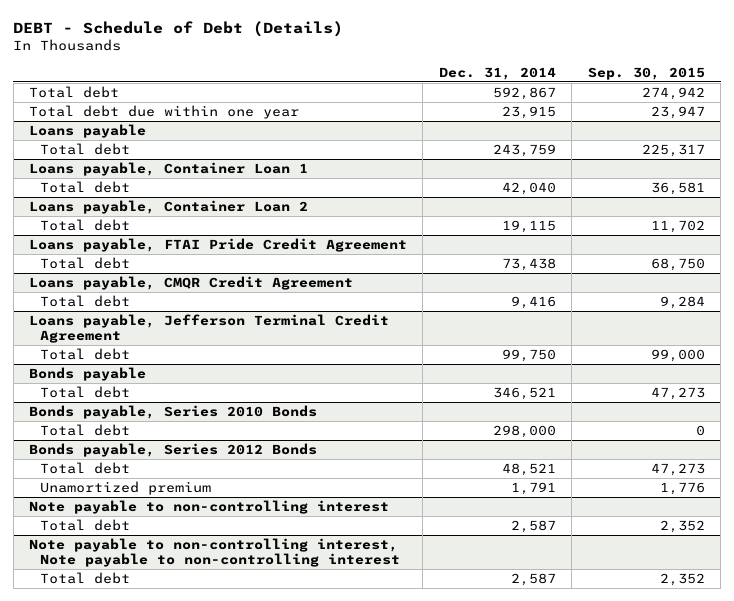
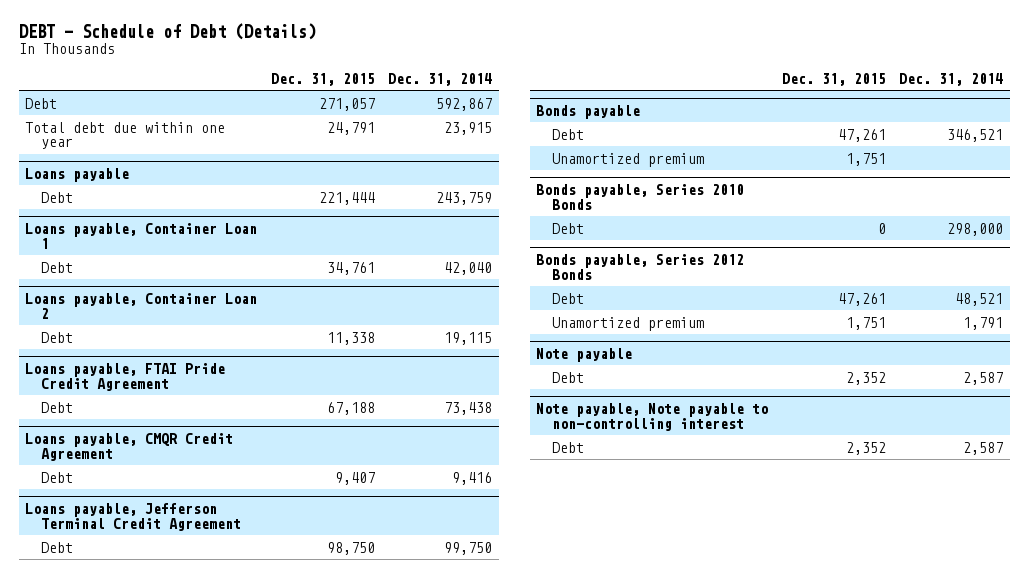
- | Dec. 31, 2014 | Sep. 30, 2015
+ | Dec. 31, 2015 | Dec. 31, 2014
- Total debt | 592,867 | 274,942
+ Debt | 271,057 | 592,867
@ Loans payable
- Total debt | 243,759 | 225,317
+ Debt | 221,444 | 243,759
@ Loans payable, Container Loan 1
- Total debt | 42,040 | 36,581
+ Debt | 34,761 | 42,040
@ Loans payable, Container Loan 2
- Total debt | 19,115 | 11,702
+ Debt | 11,338 | 19,115
@ Loans payable, FTAI Pride Credit Agreement
- Total debt | 73,438 | 68,750
+ Debt | 67,188 | 73,438
@ Loans payable, CMQR Credit Agreement
- Total debt | 9,416 | 9,284
+ Debt | 9,407 | 9,416
@ Loans payable, Jefferson Terminal Credit Agreement
- Total debt | 99,750 | 99,000
+ Debt | 98,750 | 99,750
@ Bonds payable
- Total debt | 346,521 | 47,273
+ Debt | 47,261 | 346,521
+ Unamortized premium | 1,751 |
@ Bonds payable, Series 2010 Bonds
- Total debt | 298,000 | 0
+ Debt | 0 | 298,000
@ Bonds payable, Series 2012 Bonds
- Total debt | 48,521 | 47,273
+ Debt | 47,261 | 48,521
- Note payable to non-controlling interest
- Total debt | 2,587 | 2,352
- Note payable to non-controlling interest, Note payable to non-controlling interest
- Total debt | 2,587 | 2,352
+ Note payable
+ Debt | 2,352 | 2,587
+ Note payable, Note payable to non-controlling interest
+ Debt | 2,352 | 2,587

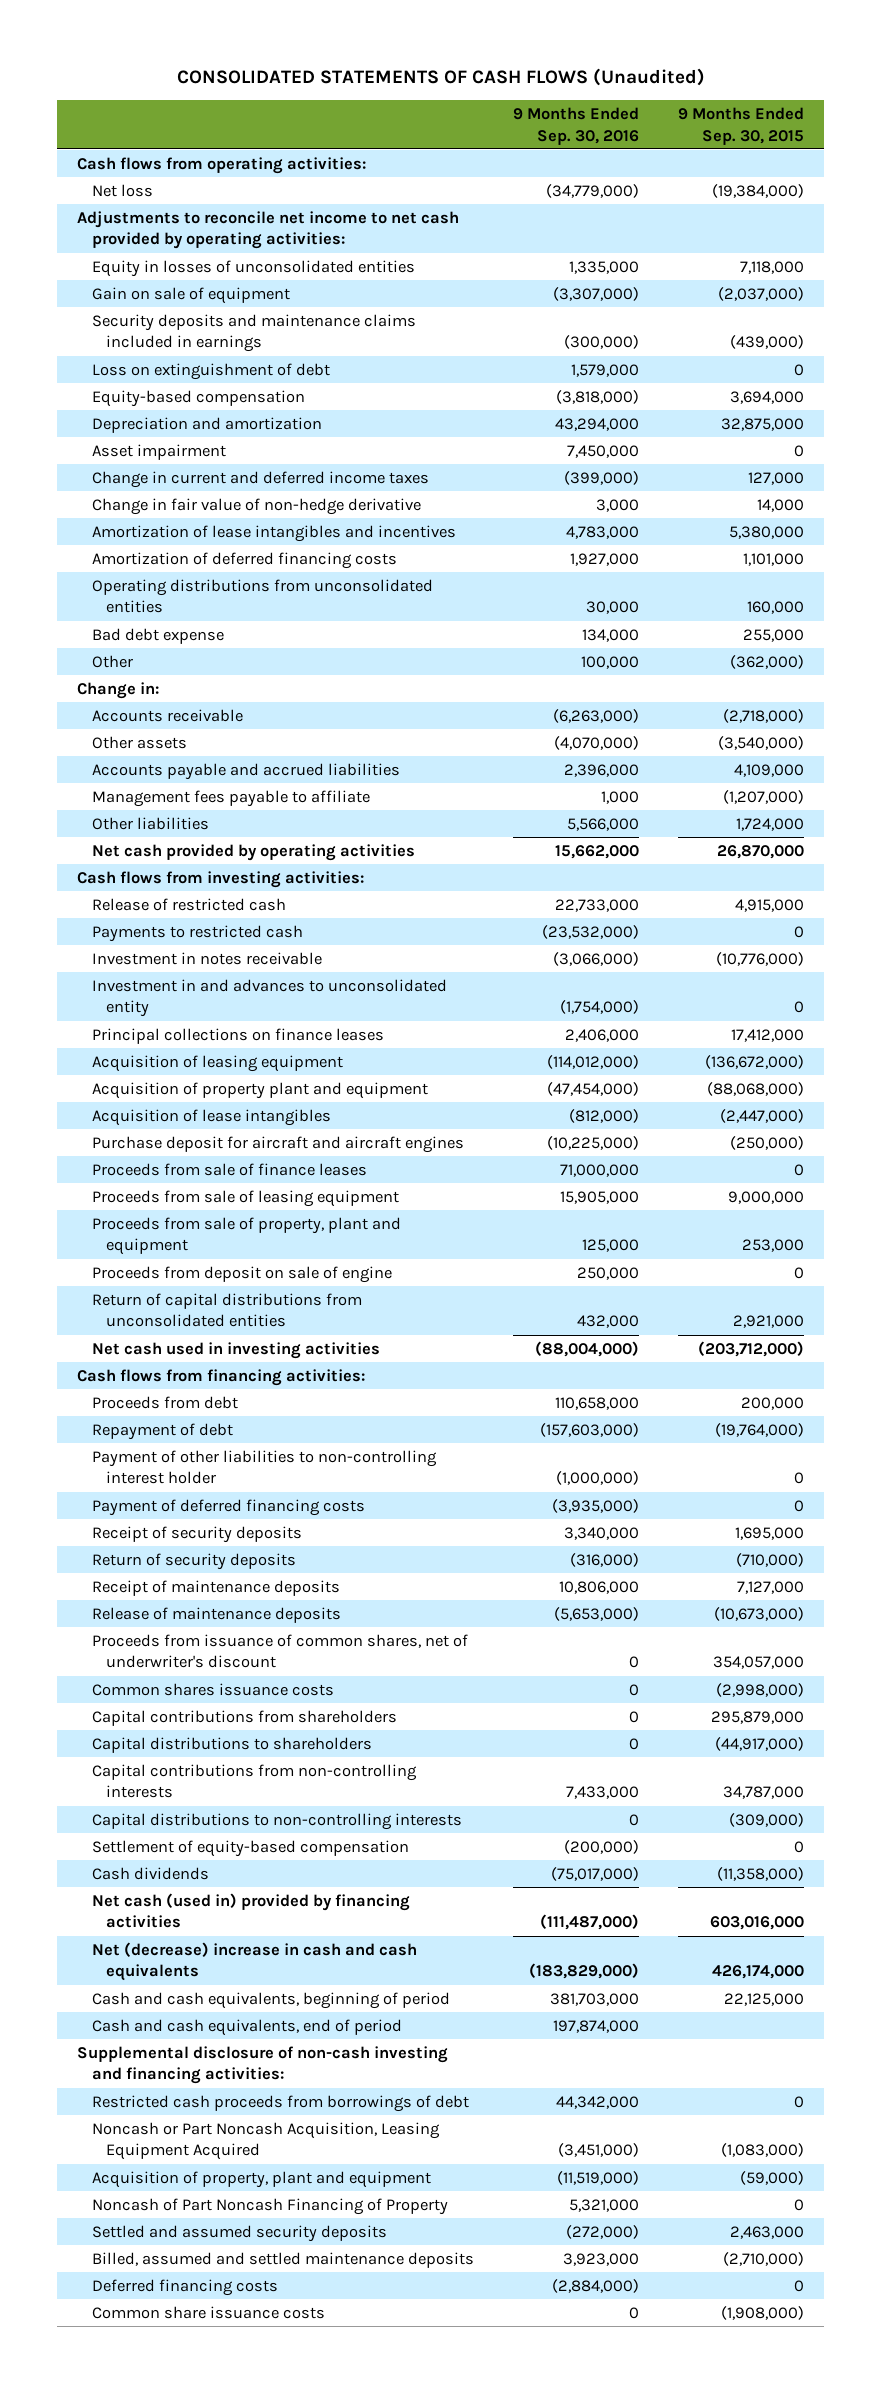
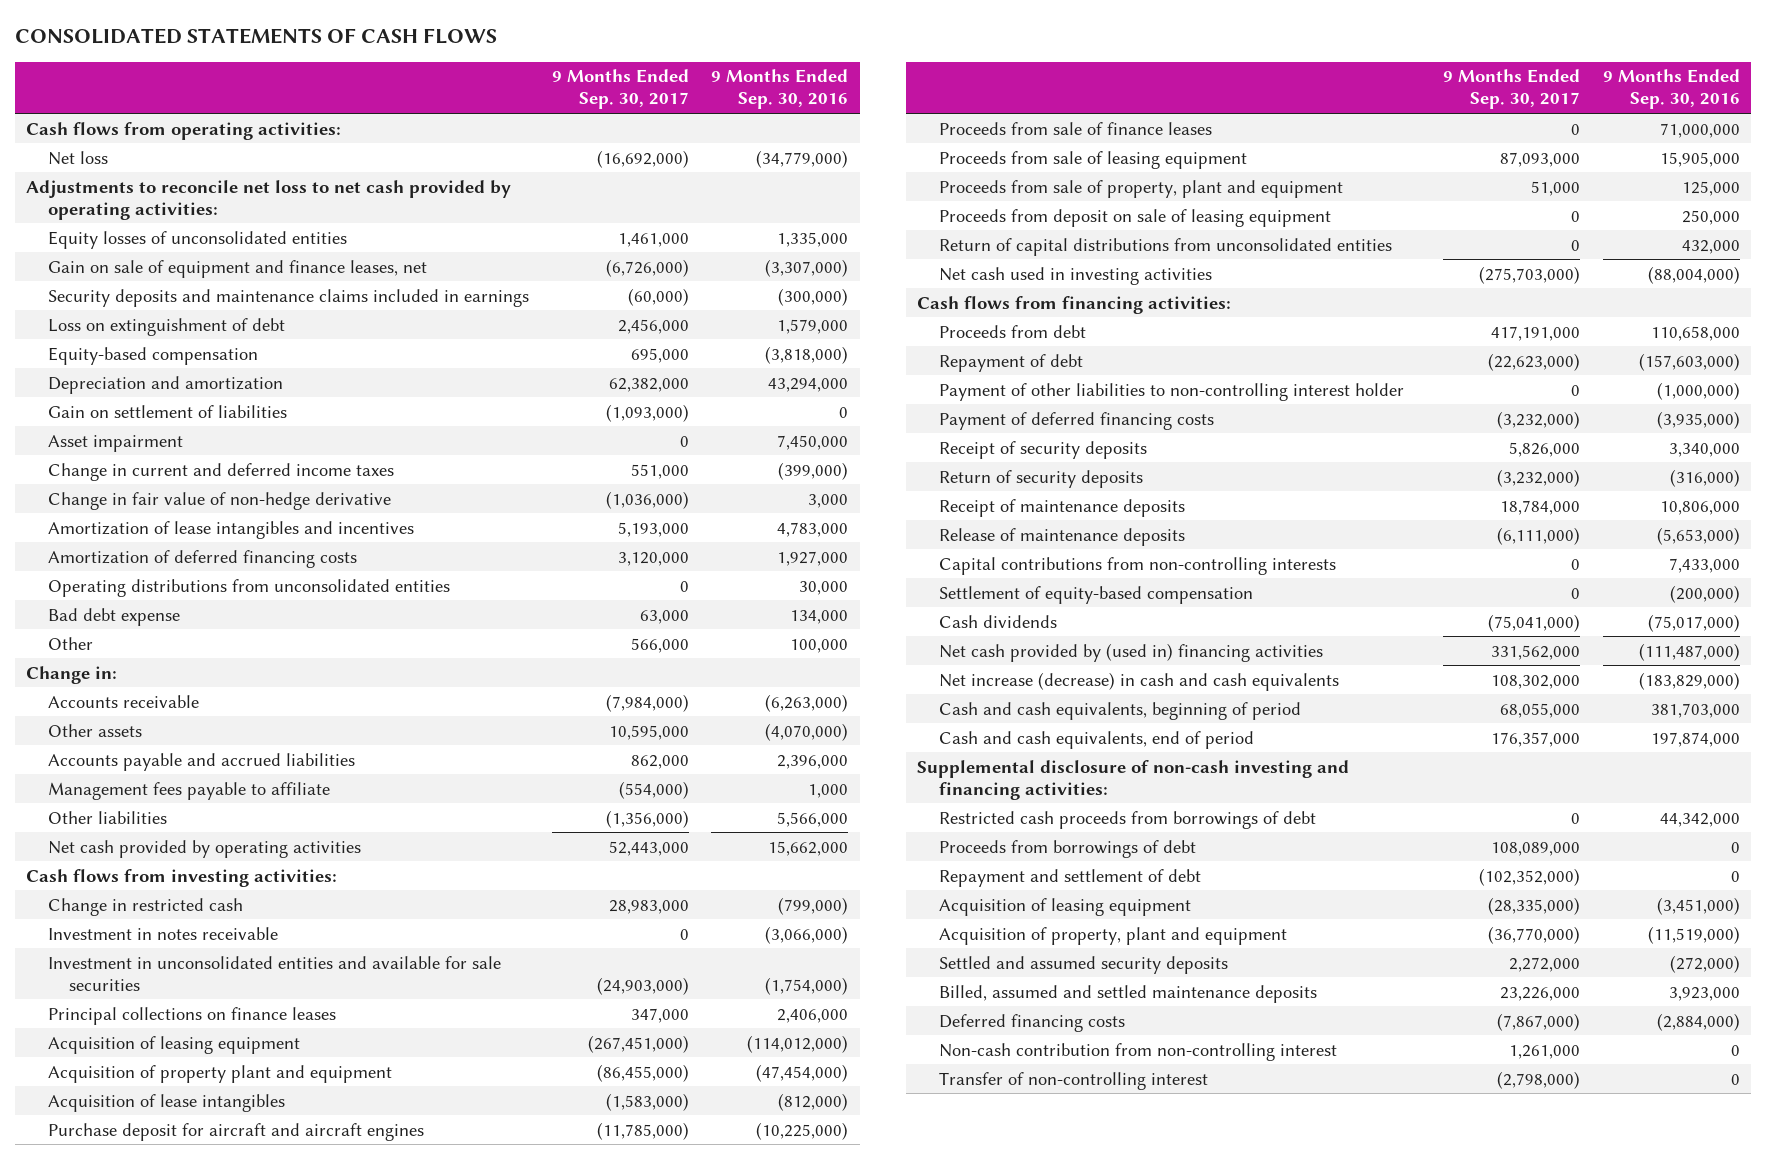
- CONSOLIDATED STATEMENTS OF CASH FLOWS (Unaudited)
+ CONSOLIDATED STATEMENTS OF CASH FLOWS
- | 9 Months Ended Sep. 30, 2016 | 9 Months Ended Sep. 30, 2015
+ | 9 Months Ended Sep. 30, 2017 | 9 Months Ended Sep. 30, 2016
- Adjustments to reconcile net income to net cash provided by operating activities:
- Equity in losses of unconsolidated entities | 1,335,000 | 7,118,000
- Gain on sale of equipment | (3,307,000) | (2,037,000)
+ Adjustments to reconcile net loss to net cash provided by operating activities:
+ Equity losses of unconsolidated entities | 1,461,000 | 1,335,000
+ Gain on sale of equipment and finance leases, net | (6,726,000) | (3,307,000)
+ Gain on settlement of liabilities | (1,093,000) | 0
- Release of restricted cash | 22,733,000 | 4,915,000
- Payments to restricted cash | (23,532,000) | 0
+ Change in restricted cash | 28,983,000 | (799,000)
- Investment in and advances to unconsolidated entity | (1,754,000) | 0
+ Investment in unconsolidated entities and available for sale securities | (24,903,000) | (1,754,000)
- Proceeds from deposit on sale of engine | 250,000 | 0
+ Proceeds from deposit on sale of leasing equipment | 0 | 250,000
- Proceeds from issuance of common shares, net of underwriter's discount | 0 | 354,057,000
- Common shares issuance costs | 0 | (2,998,000)
- Capital contributions from shareholders | 0 | 295,879,000
- Capital distributions to shareholders | 0 | (44,917,000)
- Capital distributions to non-controlling interests | 0 | (309,000)
- Net cash (used in) provided by financing activities | (111,487,000) | 603,016,000
- Net (decrease) increase in cash and cash equivalents | (183,829,000) | 426,174,000
+ Net cash provided by (used in) financing activities | 331,562,000 | (111,487,000)
+ Net increase (decrease) in cash and cash equivalents | 108,302,000 | (183,829,000)
- Noncash or Part Noncash Acquisition, Leasing Equipment Acquired | (3,451,000) | (1,083,000)
+ Proceeds from borrowings of debt | 108,089,000 | 0
+ Repayment and settlement of debt | (102,352,000) | 0
+ Acquisition of leasing equipment | (28,335,000) | (3,451,000)
- Noncash of Part Noncash Financing of Property | 5,321,000 | 0
- Common share issuance costs | 0 | (1,908,000)
+ Non-cash contribution from non-controlling interest | 1,261,000 | 0
+ Transfer of non-controlling interest | (2,798,000) | 0

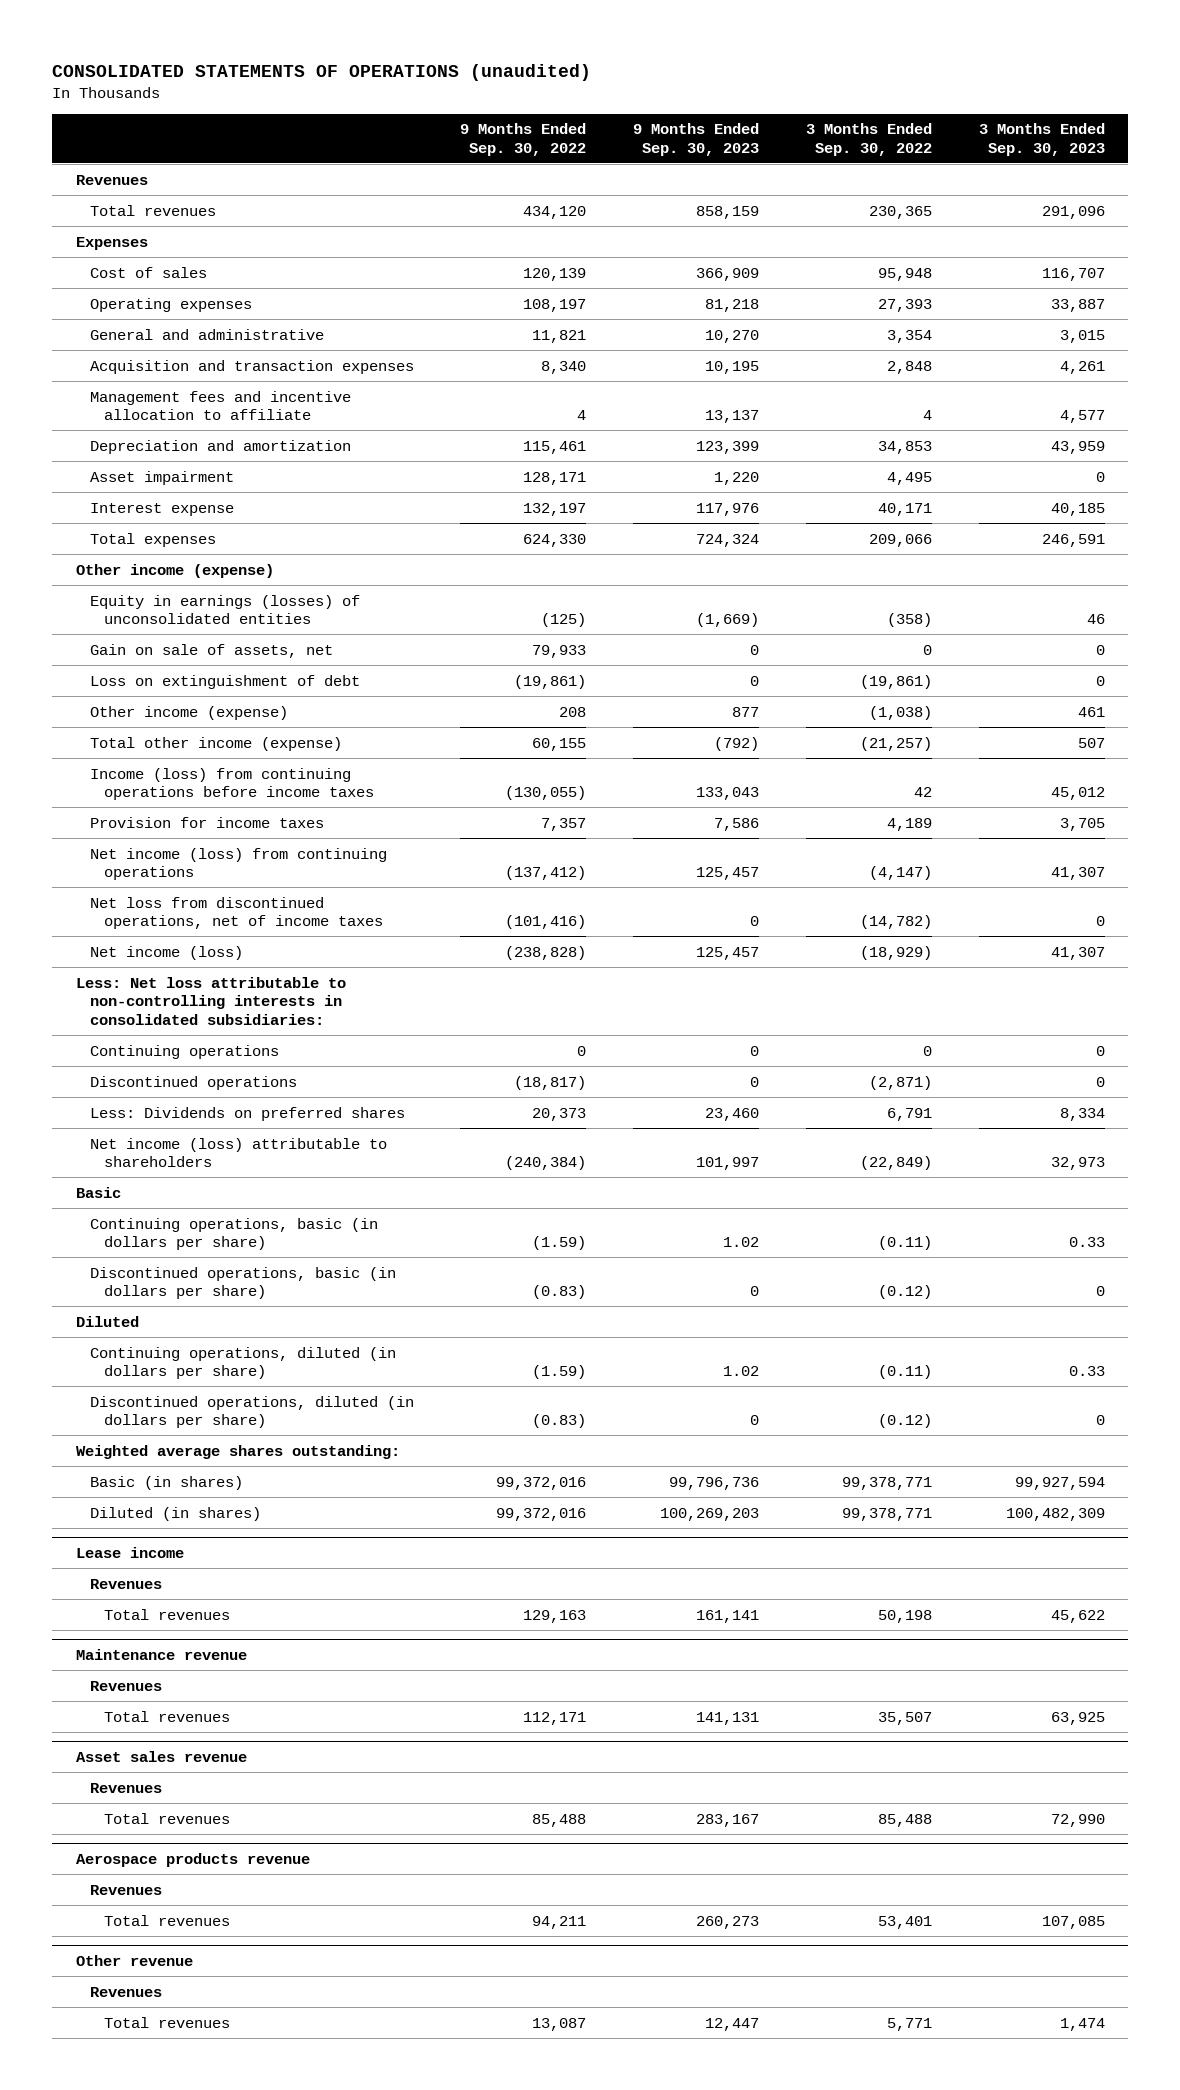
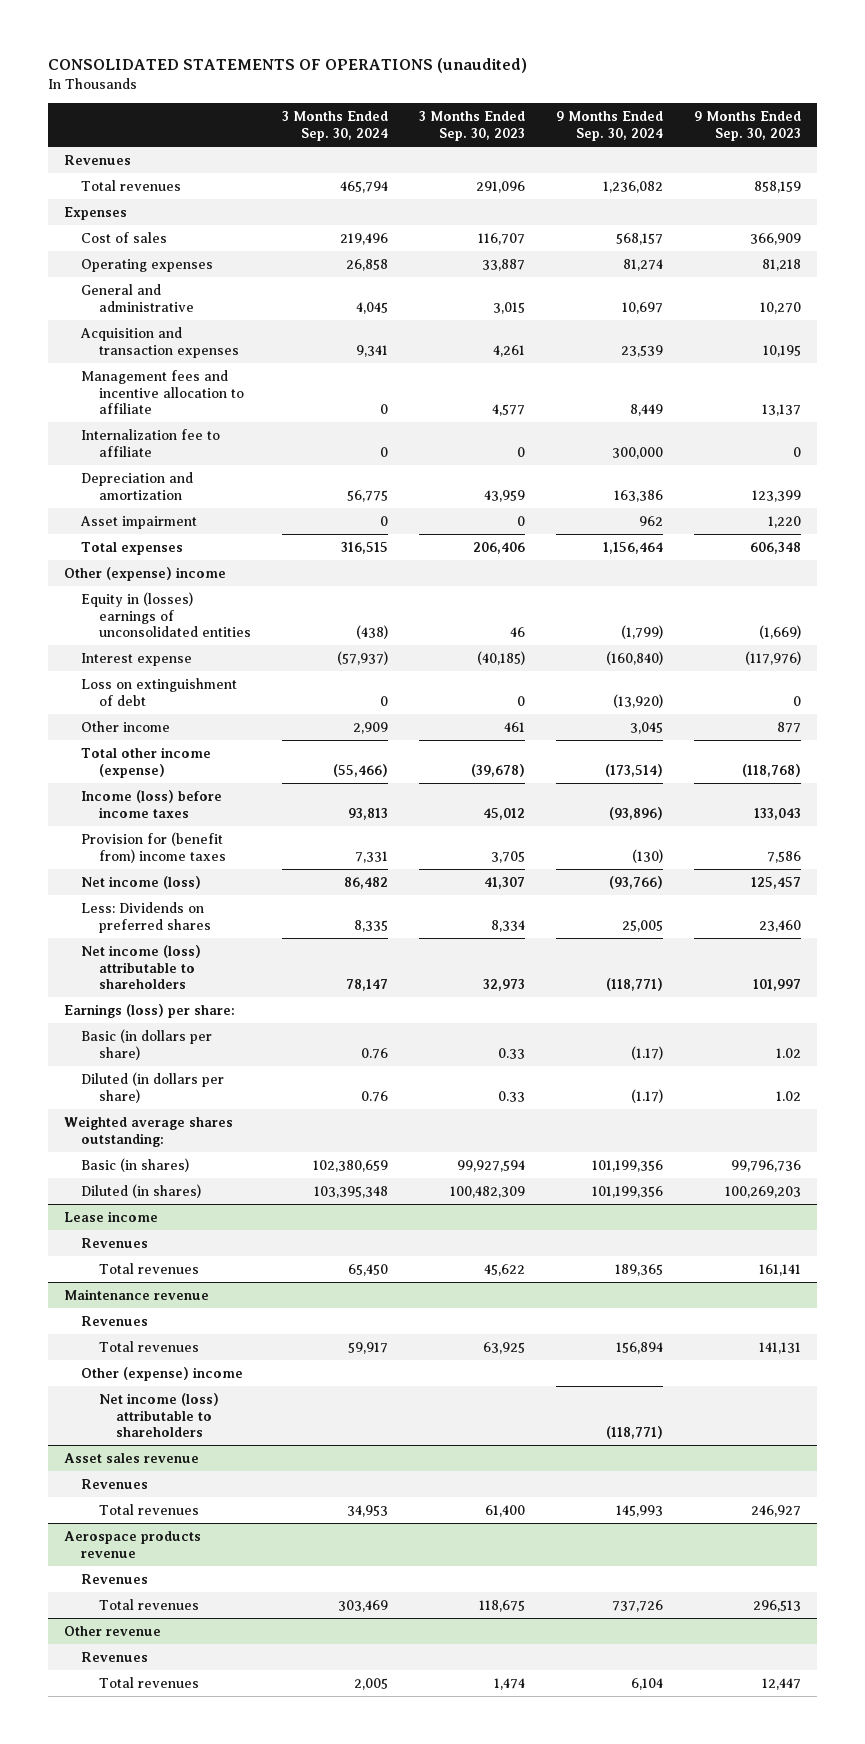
- | 9 Months Ended Sep. 30, 2022 | 9 Months Ended Sep. 30, 2023 | 3 Months Ended Sep. 30, 2022 | 3 Months Ended Sep. 30, 2023
+ | 3 Months Ended Sep. 30, 2024 | 3 Months Ended Sep. 30, 2023 | 9 Months Ended Sep. 30, 2024 | 9 Months Ended Sep. 30, 2023
+ Internalization fee to affiliate | 0 | 0 | 300,000 | 0
- Interest expense | 132,197 | 117,976 | 40,171 | 40,185
- Total expenses | 624,330 | 724,324 | 209,066 | 246,591
- Other income (expense)
- Equity in earnings (losses) of unconsolidated entities | (125) | (1,669) | (358) | 46
- Gain on sale of assets, net | 79,933 | 0 | 0 | 0
+ Total expenses | 316,515 | 206,406 | 1,156,464 | 606,348
+ Other (expense) income
+ Equity in (losses) earnings of unconsolidated entities | (438) | 46 | (1,799) | (1,669)
+ Interest expense | (57,937) | (40,185) | (160,840) | (117,976)
- Other income (expense) | 208 | 877 | (1,038) | 461
- Total other income (expense) | 60,155 | (792) | (21,257) | 507
- Income (loss) from continuing operations before income taxes | (130,055) | 133,043 | 42 | 45,012
- Provision for income taxes | 7,357 | 7,586 | 4,189 | 3,705
- Net income (loss) from continuing operations | (137,412) | 125,457 | (4,147) | 41,307
- Net loss from discontinued operations, net of income taxes | (101,416) | 0 | (14,782) | 0
+ Other income | 2,909 | 461 | 3,045 | 877
+ Total other income (expense) | (55,466) | (39,678) | (173,514) | (118,768)
+ Income (loss) before income taxes | 93,813 | 45,012 | (93,896) | 133,043
+ Provision for (benefit from) income taxes | 7,331 | 3,705 | (130) | 7,586
- Less: Net loss attributable to non-controlling interests in consolidated subsidiaries:
- Continuing operations | 0 | 0 | 0 | 0
- Discontinued operations | (18,817) | 0 | (2,871) | 0
- Basic
- Continuing operations, basic (in dollars per share) | (1.59) | 1.02 | (0.11) | 0.33
- Discontinued operations, basic (in dollars per share) | (0.83) | 0 | (0.12) | 0
- Diluted
- Continuing operations, diluted (in dollars per share) | (1.59) | 1.02 | (0.11) | 0.33
- Discontinued operations, diluted (in dollars per share) | (0.83) | 0 | (0.12) | 0
+ Earnings (loss) per share:
+ Basic (in dollars per share) | 0.76 | 0.33 | (1.17) | 1.02
+ Diluted (in dollars per share) | 0.76 | 0.33 | (1.17) | 1.02
@ Maintenance revenue
+ Other (expense) income
+ Net income (loss) attributable to shareholders | | | (118,771) |
@ Asset sales revenue
- Total revenues | 85,488 | 283,167 | 85,488 | 72,990
+ Total revenues | 34,953 | 61,400 | 145,993 | 246,927
@ Aerospace products revenue
- Total revenues | 94,211 | 260,273 | 53,401 | 107,085
+ Total revenues | 303,469 | 118,675 | 737,726 | 296,513

